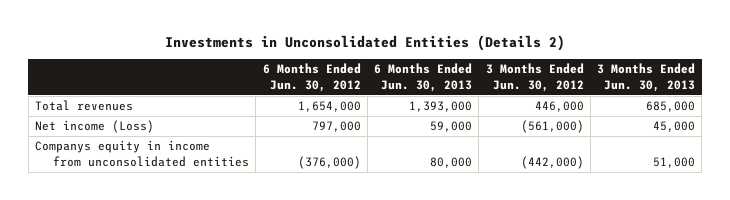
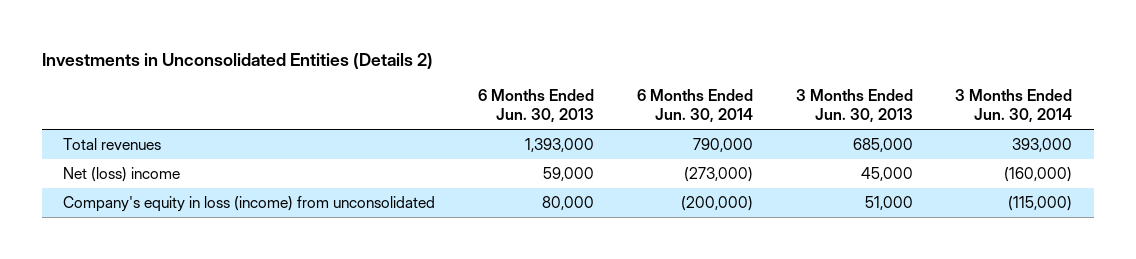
- | 6 Months Ended Jun. 30, 2012 | 6 Months Ended Jun. 30, 2013 | 3 Months Ended Jun. 30, 2012 | 3 Months Ended Jun. 30, 2013
+ | 6 Months Ended Jun. 30, 2013 | 6 Months Ended Jun. 30, 2014 | 3 Months Ended Jun. 30, 2013 | 3 Months Ended Jun. 30, 2014
- Net income (Loss) | 797,000 | 59,000 | (561,000) | 45,000
- Companys equity in income from unconsolidated entities | (376,000) | 80,000 | (442,000) | 51,000
+ Net (loss) income | 59,000 | (273,000) | 45,000 | (160,000)
+ Company's equity in loss (income) from unconsolidated | 80,000 | (200,000) | 51,000 | (115,000)

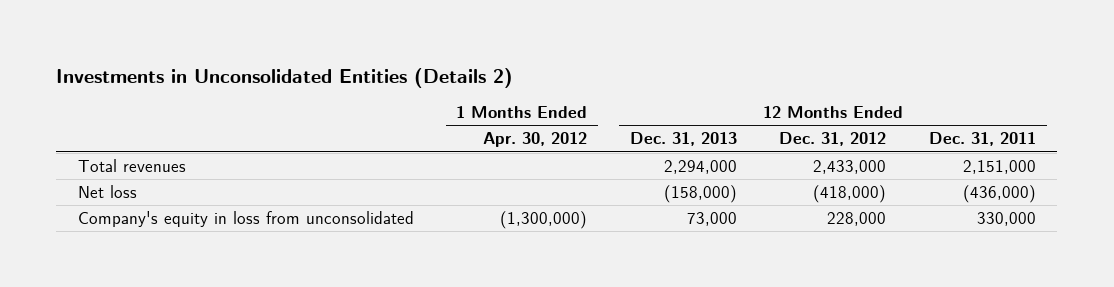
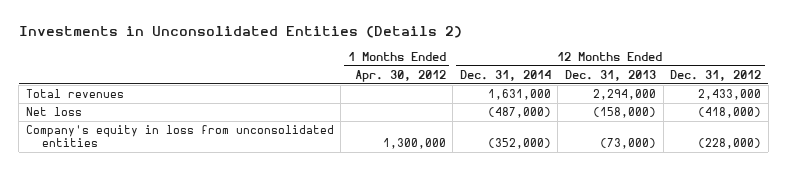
- | 1 Months Ended Apr. 30, 2012 | 12 Months Ended Dec. 31, 2013 | 12 Months Ended Dec. 31, 2012 | 12 Months Ended Dec. 31, 2011
+ | 1 Months Ended Apr. 30, 2012 | 12 Months Ended Dec. 31, 2014 | 12 Months Ended Dec. 31, 2013 | 12 Months Ended Dec. 31, 2012
- Company's equity in loss from unconsolidated | (1,300,000) | 73,000 | 228,000 | 330,000
+ Company's equity in loss from unconsolidated entities | 1,300,000 | (352,000) | (73,000) | (228,000)

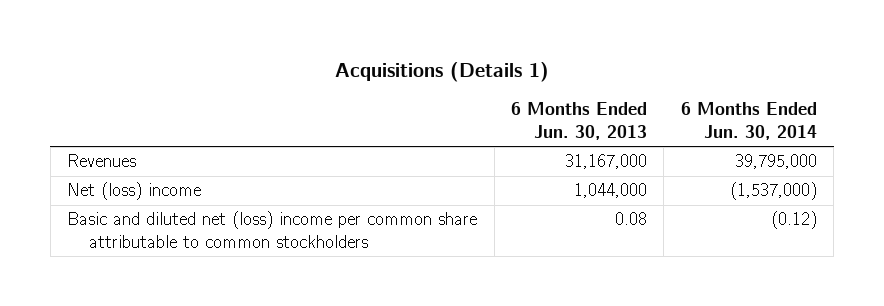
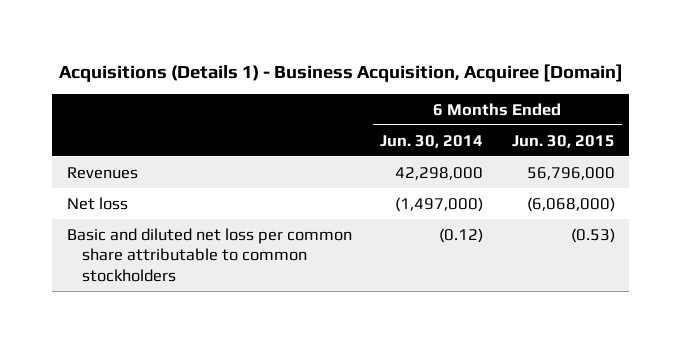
- Acquisitions (Details 1)
+ Acquisitions (Details 1) - Business Acquisition, Acquiree [Domain]
- | 6 Months Ended Jun. 30, 2013 | 6 Months Ended Jun. 30, 2014
+ | 6 Months Ended Jun. 30, 2014 | 6 Months Ended Jun. 30, 2015
- Revenues | 31,167,000 | 39,795,000
- Net (loss) income | 1,044,000 | (1,537,000)
- Basic and diluted net (loss) income per common share attributable to common stockholders | 0.08 | (0.12)
+ Revenues | 42,298,000 | 56,796,000
+ Net loss | (1,497,000) | (6,068,000)
+ Basic and diluted net loss per common share attributable to common stockholders | (0.12) | (0.53)

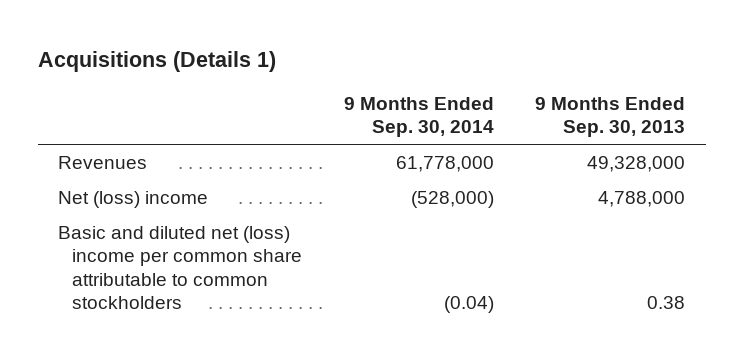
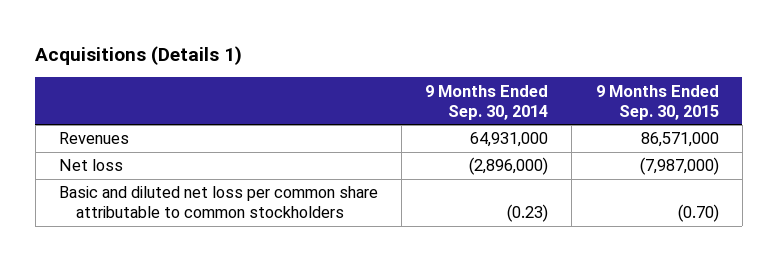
- | 9 Months Ended Sep. 30, 2014 | 9 Months Ended Sep. 30, 2013
+ | 9 Months Ended Sep. 30, 2014 | 9 Months Ended Sep. 30, 2015
- Revenues | 61,778,000 | 49,328,000
- Net (loss) income | (528,000) | 4,788,000
- Basic and diluted net (loss) income per common share attributable to common stockholders | (0.04) | 0.38
+ Revenues | 64,931,000 | 86,571,000
+ Net loss | (2,896,000) | (7,987,000)
+ Basic and diluted net loss per common share attributable to common stockholders | (0.23) | (0.70)

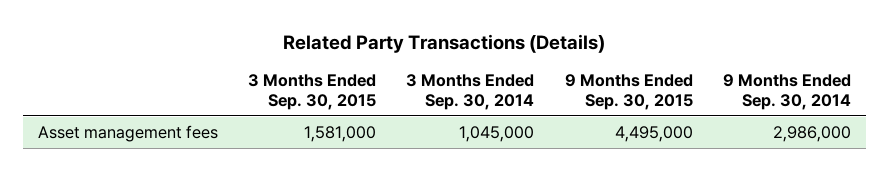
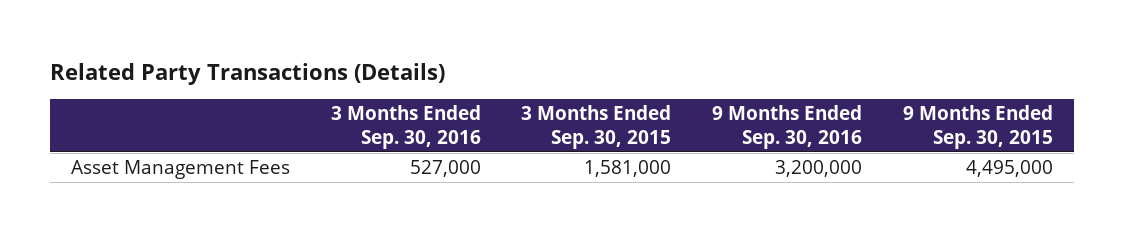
- | 3 Months Ended Sep. 30, 2015 | 3 Months Ended Sep. 30, 2014 | 9 Months Ended Sep. 30, 2015 | 9 Months Ended Sep. 30, 2014
+ | 3 Months Ended Sep. 30, 2016 | 3 Months Ended Sep. 30, 2015 | 9 Months Ended Sep. 30, 2016 | 9 Months Ended Sep. 30, 2015
- Asset management fees | 1,581,000 | 1,045,000 | 4,495,000 | 2,986,000
+ Asset Management Fees | 527,000 | 1,581,000 | 3,200,000 | 4,495,000

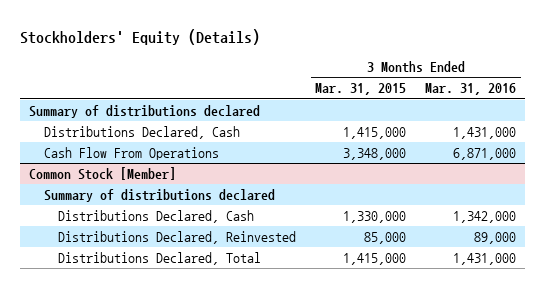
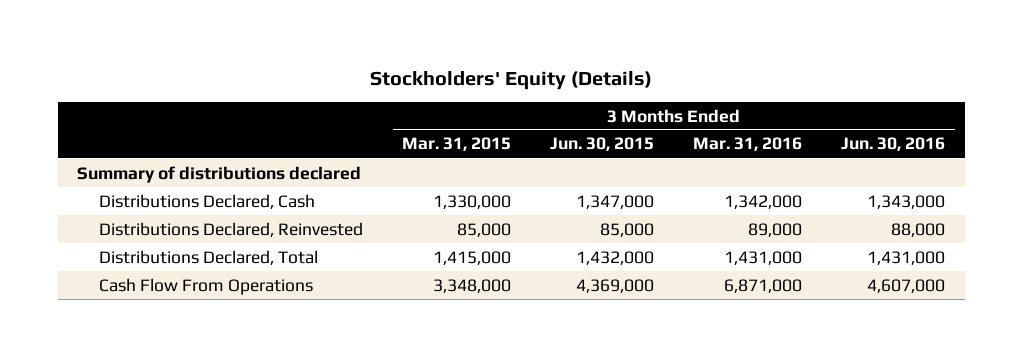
- | 3 Months Ended Mar. 31, 2015 | 3 Months Ended Mar. 31, 2016
+ | 3 Months Ended Mar. 31, 2015 | 3 Months Ended Jun. 30, 2015 | 3 Months Ended Mar. 31, 2016 | 3 Months Ended Jun. 30, 2016
- Distributions Declared, Cash | 1,415,000 | 1,431,000
- Common Stock [Member]
- Summary of distributions declared
moved down: Cash Flow From Operations | 3,348,000 | 4,369,000 | 6,871,000 | 4,607,000

